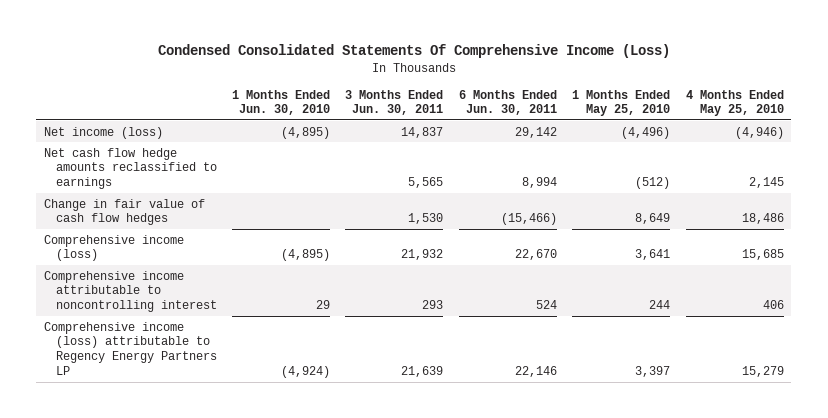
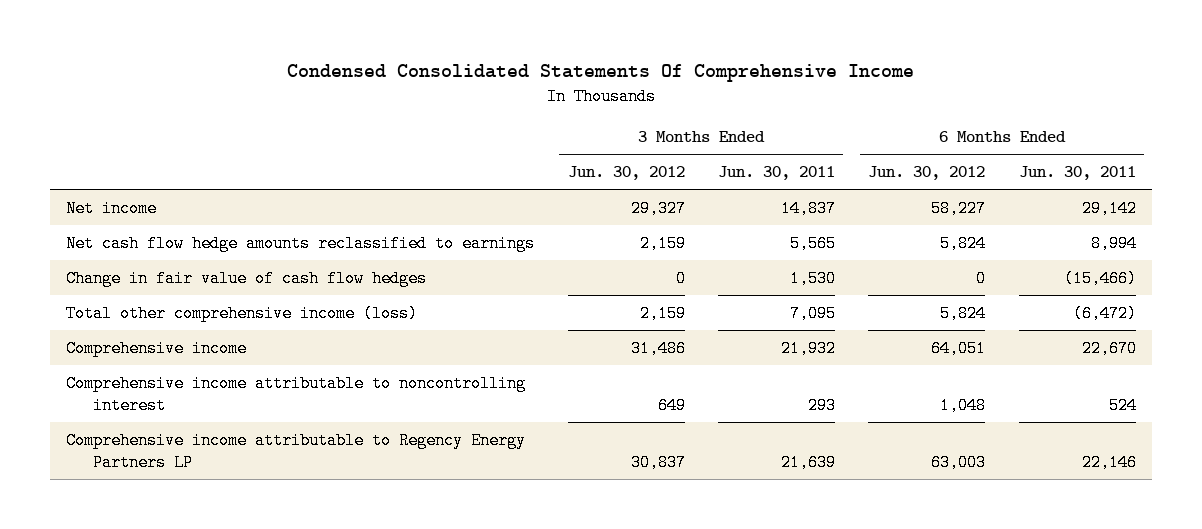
- Condensed Consolidated Statements Of Comprehensive Income (Loss)
+ Condensed Consolidated Statements Of Comprehensive Income
- | 1 Months Ended Jun. 30, 2010 | 3 Months Ended Jun. 30, 2011 | 6 Months Ended Jun. 30, 2011 | 1 Months Ended May 25, 2010 | 4 Months Ended May 25, 2010
+ | 3 Months Ended Jun. 30, 2012 | 3 Months Ended Jun. 30, 2011 | 6 Months Ended Jun. 30, 2012 | 6 Months Ended Jun. 30, 2011
- Net income (loss) | (4,895) | 14,837 | 29,142 | (4,496) | (4,946)
+ Net income | 29,327 | 14,837 | 58,227 | 29,142
- Comprehensive income (loss) | (4,895) | 21,932 | 22,670 | 3,641 | 15,685
+ Total other comprehensive income (loss) | 2,159 | 7,095 | 5,824 | (6,472)
+ Comprehensive income | 31,486 | 21,932 | 64,051 | 22,670
- Comprehensive income (loss) attributable to Regency Energy Partners LP | (4,924) | 21,639 | 22,146 | 3,397 | 15,279
+ Comprehensive income attributable to Regency Energy Partners LP | 30,837 | 21,639 | 63,003 | 22,146

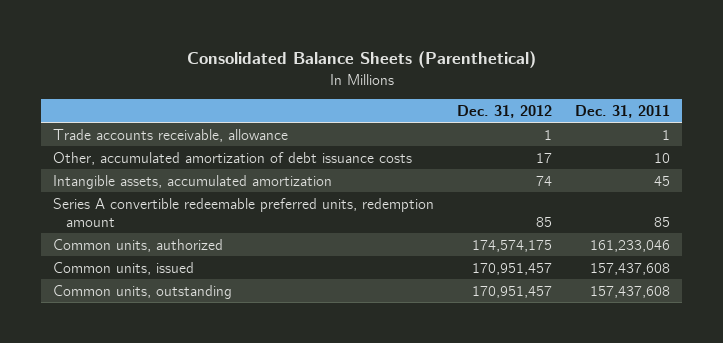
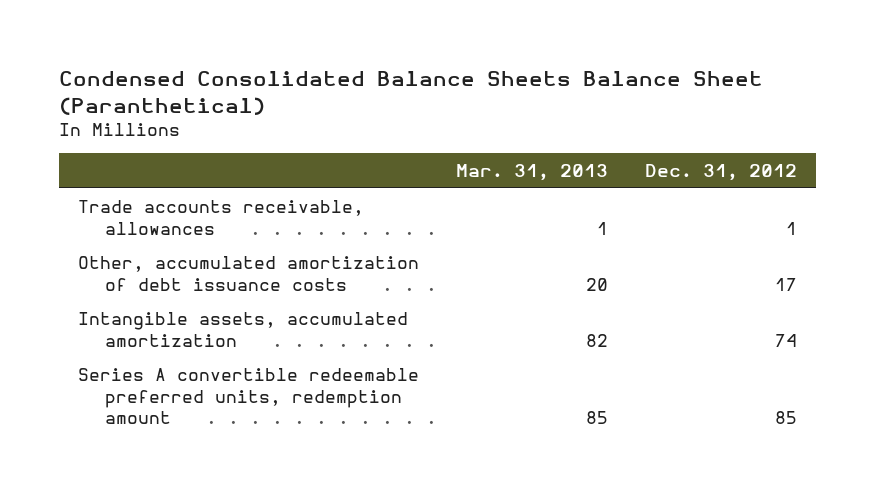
- Consolidated Balance Sheets (Parenthetical)
+ Condensed Consolidated Balance Sheets Balance Sheet (Paranthetical)
- | Dec. 31, 2012 | Dec. 31, 2011
+ | Mar. 31, 2013 | Dec. 31, 2012
- Trade accounts receivable, allowance | 1 | 1
+ Trade accounts receivable, allowances | 1 | 1
- Common units, authorized | 174,574,175 | 161,233,046
- Common units, issued | 170,951,457 | 157,437,608
- Common units, outstanding | 170,951,457 | 157,437,608

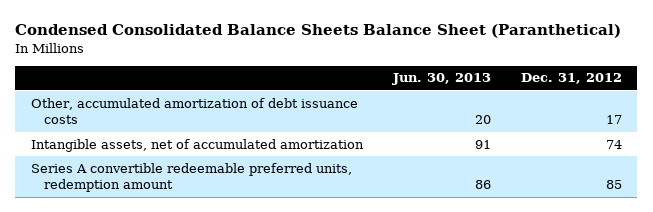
- | Mar. 31, 2013 | Dec. 31, 2012
+ | Jun. 30, 2013 | Dec. 31, 2012
- Trade accounts receivable, allowances | 1 | 1
- Intangible assets, accumulated amortization | 82 | 74
+ Intangible assets, net of accumulated amortization | 91 | 74

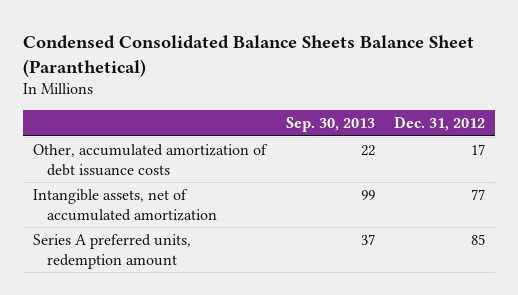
- | Jun. 30, 2013 | Dec. 31, 2012
+ | Sep. 30, 2013 | Dec. 31, 2012
- Intangible assets, net of accumulated amortization | 91 | 74
- Series A convertible redeemable preferred units, redemption amount | 86 | 85
+ Intangible assets, net of accumulated amortization | 99 | 77
+ Series A preferred units, redemption amount | 37 | 85

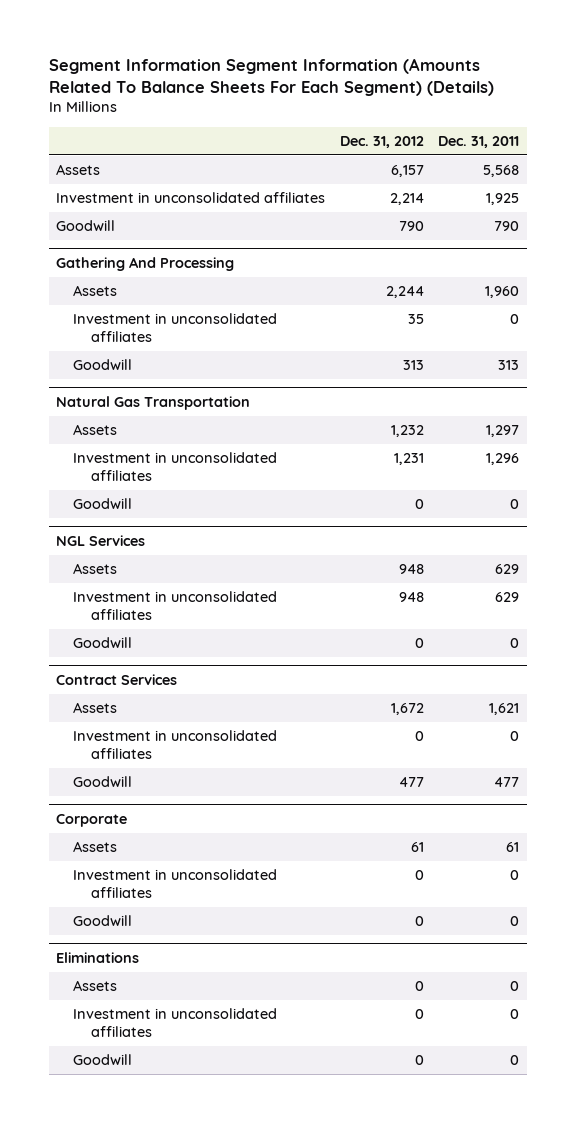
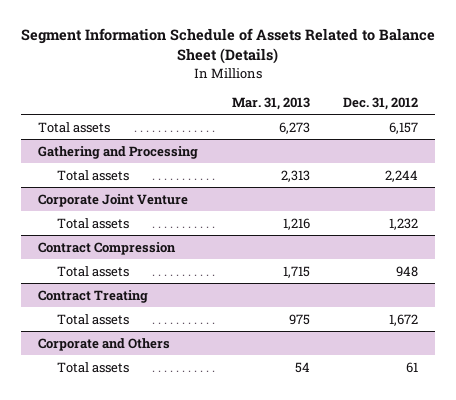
- Segment Information Segment Information (Amounts Related To Balance Sheets For Each Segment) (Details)
+ Segment Information Schedule of Assets Related to Balance Sheet (Details)
- | Dec. 31, 2012 | Dec. 31, 2011
+ | Mar. 31, 2013 | Dec. 31, 2012
- Assets | 6,157 | 5,568
- Investment in unconsolidated affiliates | 2,214 | 1,925
- Goodwill | 790 | 790
- Gathering And Processing
- Assets | 2,244 | 1,960
- Investment in unconsolidated affiliates | 35 | 0
- Goodwill | 313 | 313
- Natural Gas Transportation
- Assets | 1,232 | 1,297
- Investment in unconsolidated affiliates | 1,231 | 1,296
- Goodwill | 0 | 0
- NGL Services
- Assets | 948 | 629
- Investment in unconsolidated affiliates | 948 | 629
- Goodwill | 0 | 0
- Contract Services
- Assets | 1,672 | 1,621
- Investment in unconsolidated affiliates | 0 | 0
- Goodwill | 477 | 477
- Corporate
- Assets | 61 | 61
- Investment in unconsolidated affiliates | 0 | 0
- Goodwill | 0 | 0
- Eliminations
- Assets | 0 | 0
- Investment in unconsolidated affiliates | 0 | 0
- Goodwill | 0 | 0
+ Total assets | 6,273 | 6,157
+ Gathering and Processing
+ Total assets | 2,313 | 2,244
+ Corporate Joint Venture
+ Total assets | 1,216 | 1,232
+ Contract Compression
+ Total assets | 1,715 | 948
+ Contract Treating
+ Total assets | 975 | 1,672
+ Corporate and Others
+ Total assets | 54 | 61

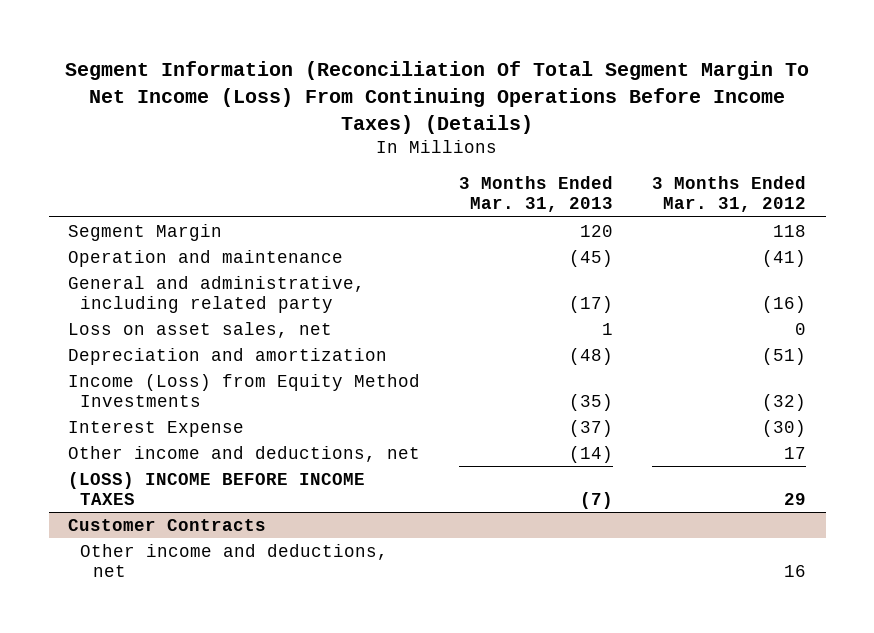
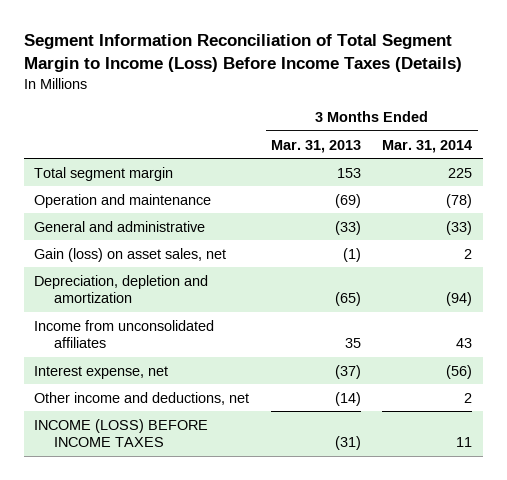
- Segment Information (Reconciliation Of Total Segment Margin To Net Income (Loss) From Continuing Operations Before Income Taxes) (Details)
+ Segment Information Reconciliation of Total Segment Margin to Income (Loss) Before Income Taxes (Details)
- | 3 Months Ended Mar. 31, 2013 | 3 Months Ended Mar. 31, 2012
+ | 3 Months Ended Mar. 31, 2013 | 3 Months Ended Mar. 31, 2014
- Segment Margin | 120 | 118
- Operation and maintenance | (45) | (41)
- General and administrative, including related party | (17) | (16)
- Loss on asset sales, net | 1 | 0
- Depreciation and amortization | (48) | (51)
- Income (Loss) from Equity Method Investments | (35) | (32)
- Interest Expense | (37) | (30)
+ Total segment margin | 153 | 225
+ Operation and maintenance | (69) | (78)
+ General and administrative | (33) | (33)
+ Gain (loss) on asset sales, net | (1) | 2
+ Depreciation, depletion and amortization | (65) | (94)
+ Income from unconsolidated affiliates | 35 | 43
+ Interest expense, net | (37) | (56)
- (LOSS) INCOME BEFORE INCOME TAXES | (7) | 29
- Customer Contracts
- Other income and deductions, net | | 16
+ INCOME (LOSS) BEFORE INCOME TAXES | (31) | 11

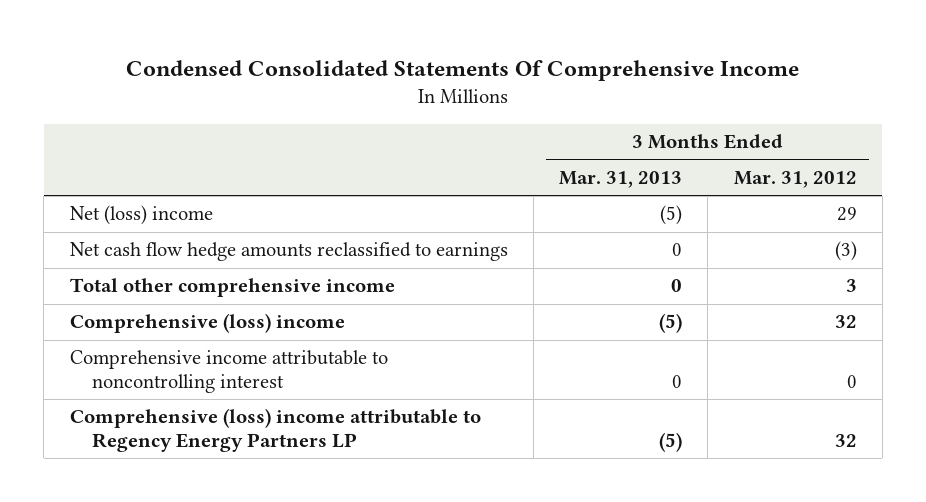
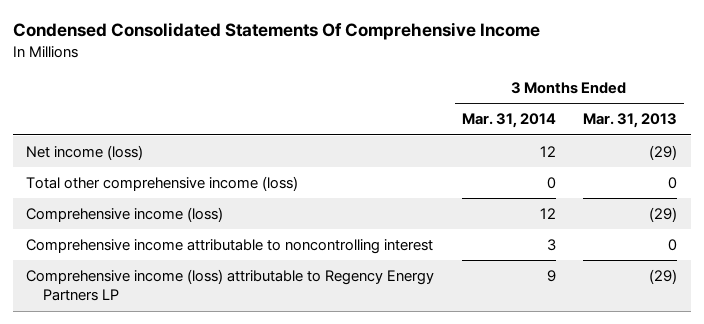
- | 3 Months Ended Mar. 31, 2013 | 3 Months Ended Mar. 31, 2012
+ | 3 Months Ended Mar. 31, 2014 | 3 Months Ended Mar. 31, 2013
- Net (loss) income | (5) | 29
- Net cash flow hedge amounts reclassified to earnings | 0 | (3)
- Total other comprehensive income | 0 | 3
- Comprehensive (loss) income | (5) | 32
+ Net income (loss) | 12 | (29)
+ Total other comprehensive income (loss) | 0 | 0
+ Comprehensive income (loss) | 12 | (29)
- Comprehensive (loss) income attributable to Regency Energy Partners LP | (5) | 32
+ Comprehensive income (loss) attributable to Regency Energy Partners LP | 9 | (29)

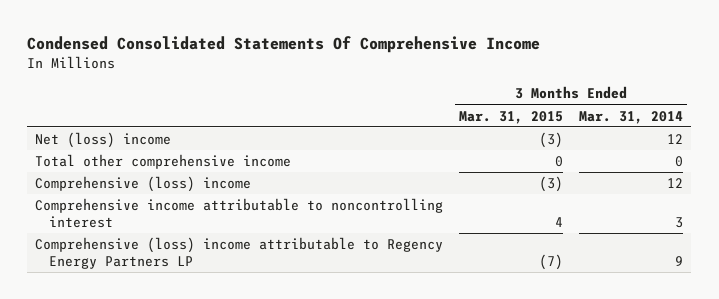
- | 3 Months Ended Mar. 31, 2014 | 3 Months Ended Mar. 31, 2013
+ | 3 Months Ended Mar. 31, 2015 | 3 Months Ended Mar. 31, 2014
- Net income (loss) | 12 | (29)
- Total other comprehensive income (loss) | 0 | 0
- Comprehensive income (loss) | 12 | (29)
+ Net (loss) income | (3) | 12
+ Total other comprehensive income | 0 | 0
+ Comprehensive (loss) income | (3) | 12
- Comprehensive income (loss) attributable to Regency Energy Partners LP | 9 | (29)
+ Comprehensive (loss) income attributable to Regency Energy Partners LP | (7) | 9

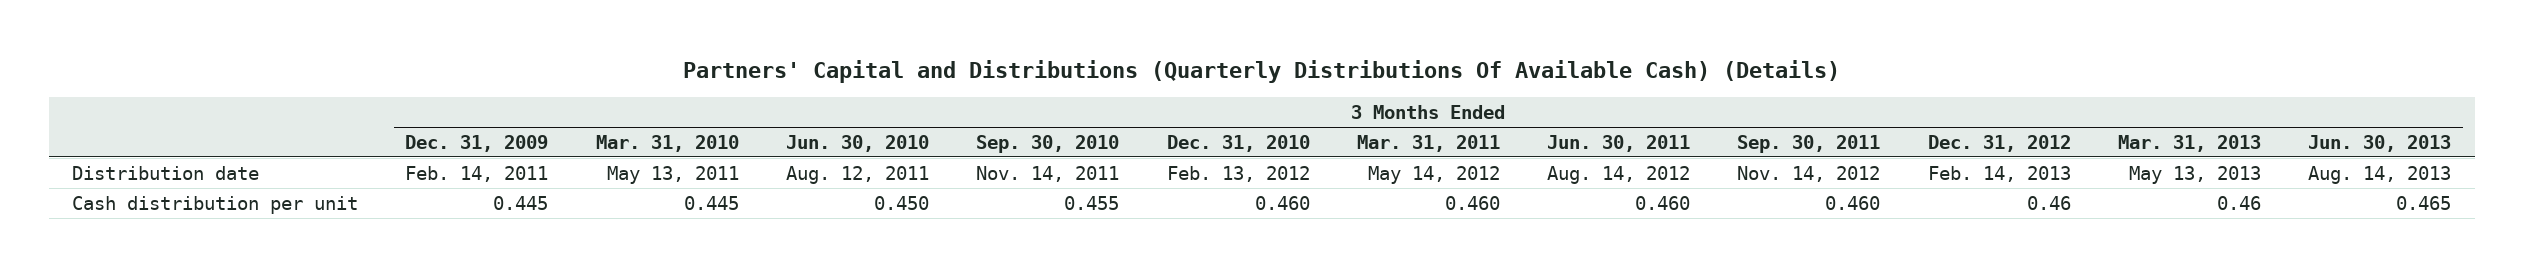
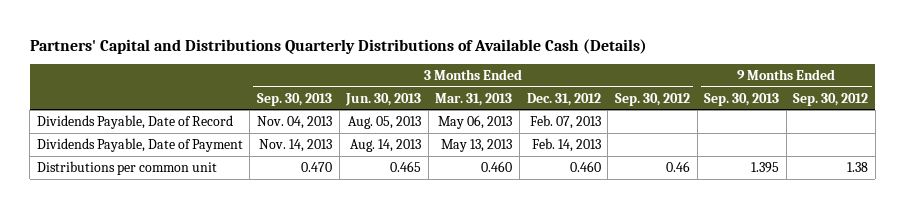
- Partners' Capital and Distributions (Quarterly Distributions Of Available Cash) (Details)
+ Partners' Capital and Distributions Quarterly Distributions of Available Cash (Details)
- | 3 Months Ended Dec. 31, 2009 | 3 Months Ended Mar. 31, 2010 | 3 Months Ended Jun. 30, 2010 | 3 Months Ended Sep. 30, 2010 | 3 Months Ended Dec. 31, 2010 | 3 Months Ended Mar. 31, 2011 | 3 Months Ended Jun. 30, 2011 | 3 Months Ended Sep. 30, 2011 | 3 Months Ended Dec. 31, 2012 | 3 Months Ended Mar. 31, 2013 | 3 Months Ended Jun. 30, 2013
+ | 3 Months Ended Sep. 30, 2013 | 3 Months Ended Jun. 30, 2013 | 3 Months Ended Mar. 31, 2013 | 3 Months Ended Dec. 31, 2012 | 3 Months Ended Sep. 30, 2012 | 9 Months Ended Sep. 30, 2013 | 9 Months Ended Sep. 30, 2012
- Distribution date | Feb. 14, 2011 | May 13, 2011 | Aug. 12, 2011 | Nov. 14, 2011 | Feb. 13, 2012 | May 14, 2012 | Aug. 14, 2012 | Nov. 14, 2012 | Feb. 14, 2013 | May 13, 2013 | Aug. 14, 2013
- Cash distribution per unit | 0.445 | 0.445 | 0.450 | 0.455 | 0.460 | 0.460 | 0.460 | 0.460 | 0.46 | 0.46 | 0.465
+ Dividends Payable, Date of Record | Nov. 04, 2013 | Aug. 05, 2013 | May 06, 2013 | Feb. 07, 2013 | | |
+ Dividends Payable, Date of Payment | Nov. 14, 2013 | Aug. 14, 2013 | May 13, 2013 | Feb. 14, 2013 | | |
+ Distributions per common unit | 0.470 | 0.465 | 0.460 | 0.460 | 0.46 | 1.395 | 1.38

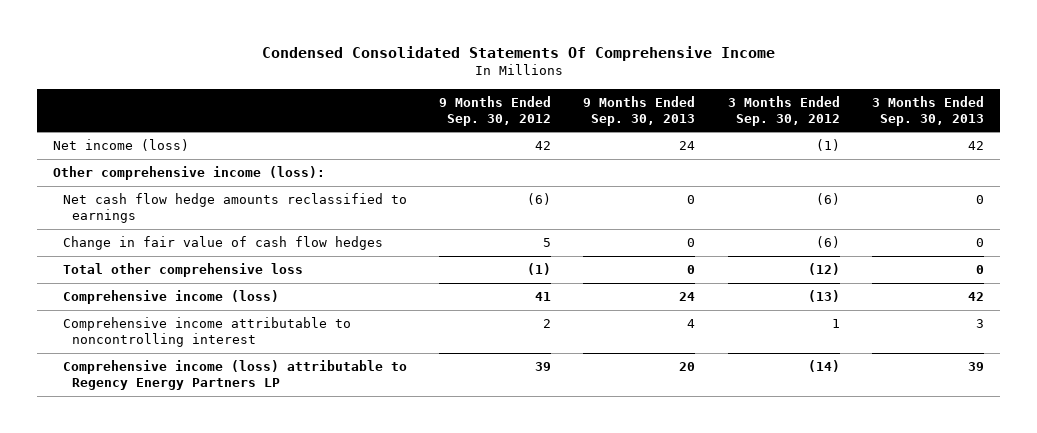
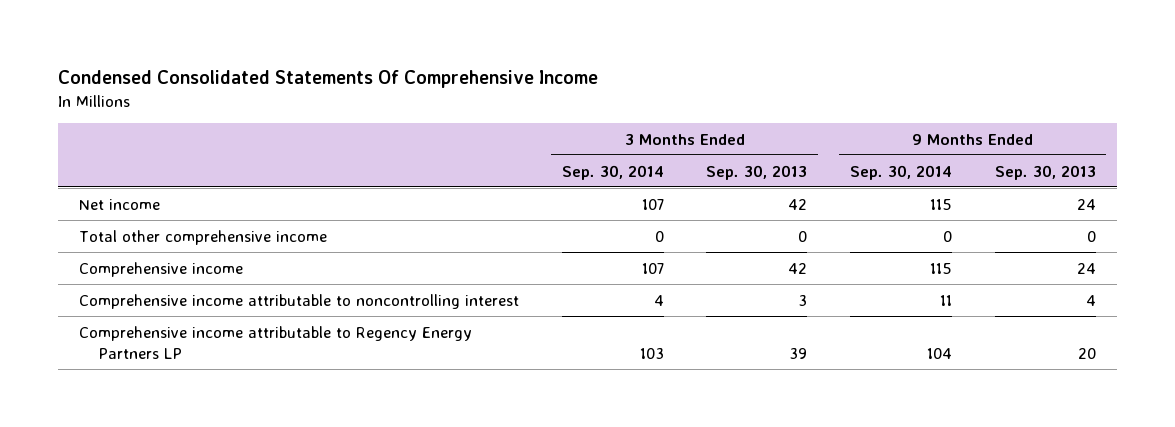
- | 9 Months Ended Sep. 30, 2012 | 9 Months Ended Sep. 30, 2013 | 3 Months Ended Sep. 30, 2012 | 3 Months Ended Sep. 30, 2013
+ | 3 Months Ended Sep. 30, 2014 | 3 Months Ended Sep. 30, 2013 | 9 Months Ended Sep. 30, 2014 | 9 Months Ended Sep. 30, 2013
- Net income (loss) | 42 | 24 | (1) | 42
- Other comprehensive income (loss):
- Net cash flow hedge amounts reclassified to earnings | (6) | 0 | (6) | 0
- Change in fair value of cash flow hedges | 5 | 0 | (6) | 0
- Total other comprehensive loss | (1) | 0 | (12) | 0
- Comprehensive income (loss) | 41 | 24 | (13) | 42
+ Net income | 107 | 42 | 115 | 24
+ Total other comprehensive income | 0 | 0 | 0 | 0
+ Comprehensive income | 107 | 42 | 115 | 24
- Comprehensive income (loss) attributable to Regency Energy Partners LP | 39 | 20 | (14) | 39
+ Comprehensive income attributable to Regency Energy Partners LP | 103 | 39 | 104 | 20

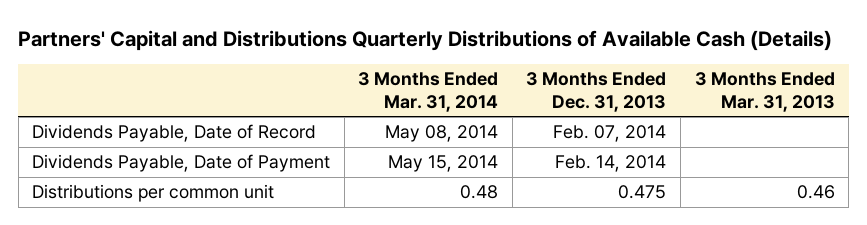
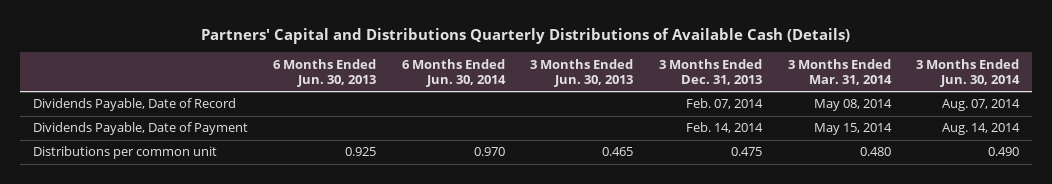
- | 3 Months Ended Mar. 31, 2014 | 3 Months Ended Dec. 31, 2013 | 3 Months Ended Mar. 31, 2013
+ | 6 Months Ended Jun. 30, 2013 | 6 Months Ended Jun. 30, 2014 | 3 Months Ended Jun. 30, 2013 | 3 Months Ended Dec. 31, 2013 | 3 Months Ended Mar. 31, 2014 | 3 Months Ended Jun. 30, 2014
- Distributions per common unit | 0.48 | 0.475 | 0.46
+ Distributions per common unit | 0.925 | 0.970 | 0.465 | 0.475 | 0.480 | 0.490

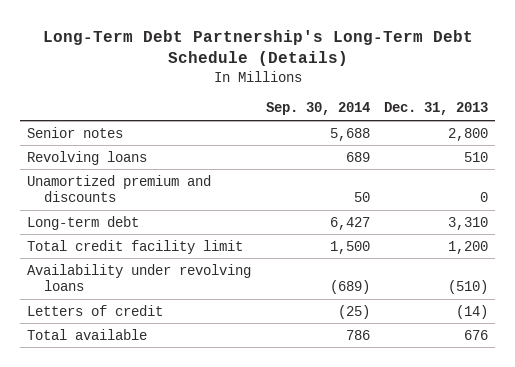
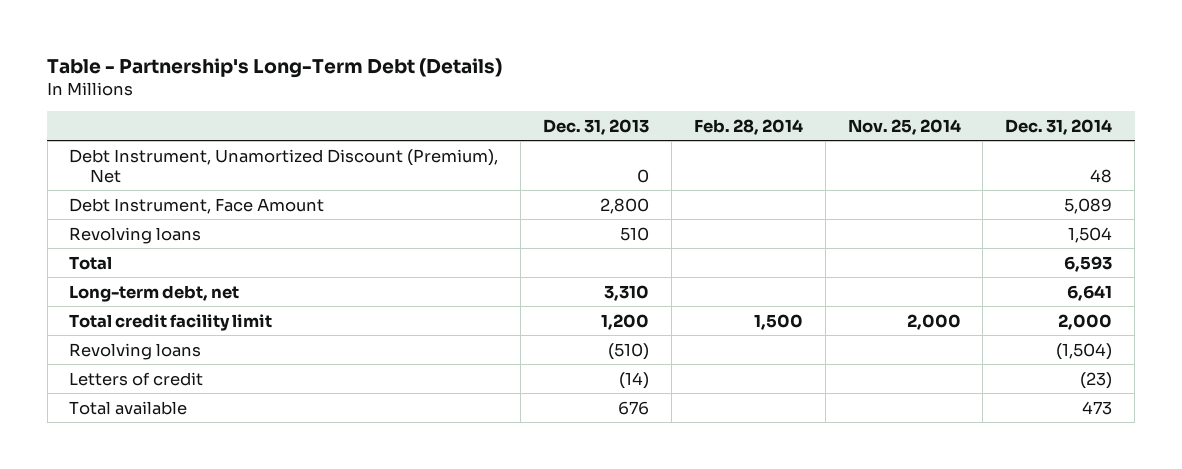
- Long-Term Debt Partnership's Long-Term Debt Schedule (Details)
+ Table - Partnership's Long-Term Debt (Details)
- | Sep. 30, 2014 | Dec. 31, 2013
+ | Dec. 31, 2013 | Feb. 28, 2014 | Nov. 25, 2014 | Dec. 31, 2014
- Senior notes | 5,688 | 2,800
+ Debt Instrument, Unamortized Discount (Premium), Net | 0 | | | 48
+ Debt Instrument, Face Amount | 2,800 | | | 5,089
- Unamortized premium and discounts | 50 | 0
- Long-term debt | 6,427 | 3,310
+ Total | | | | 6,593
+ Long-term debt, net | 3,310 | | | 6,641
- Availability under revolving loans | (689) | (510)
+ Revolving loans | (510) | | | (1,504)

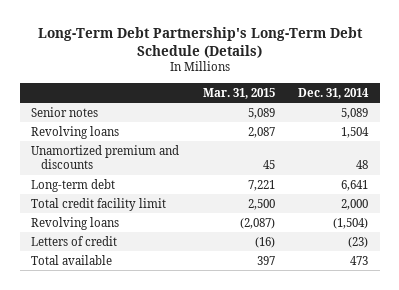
- Table - Partnership's Long-Term Debt (Details)
+ Long-Term Debt Partnership's Long-Term Debt Schedule (Details)
- | Dec. 31, 2013 | Feb. 28, 2014 | Nov. 25, 2014 | Dec. 31, 2014
+ | Mar. 31, 2015 | Dec. 31, 2014
- Debt Instrument, Unamortized Discount (Premium), Net | 0 | | | 48
- Debt Instrument, Face Amount | 2,800 | | | 5,089
+ Senior notes | 5,089 | 5,089
- Total | | | | 6,593
- Long-term debt, net | 3,310 | | | 6,641
+ Unamortized premium and discounts | 45 | 48
+ Long-term debt | 7,221 | 6,641

